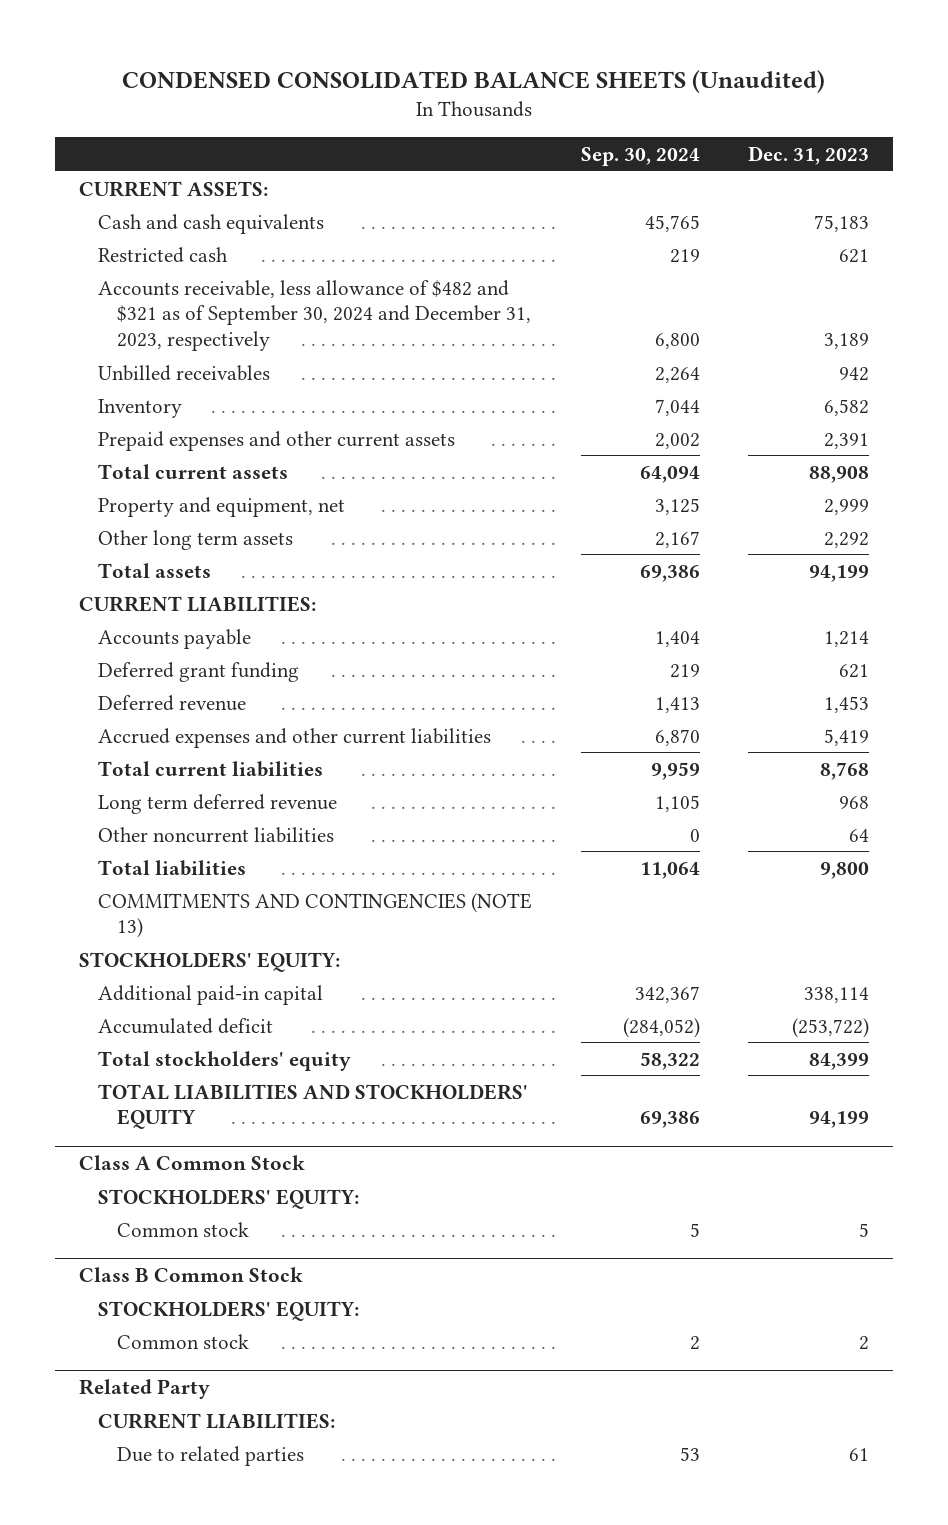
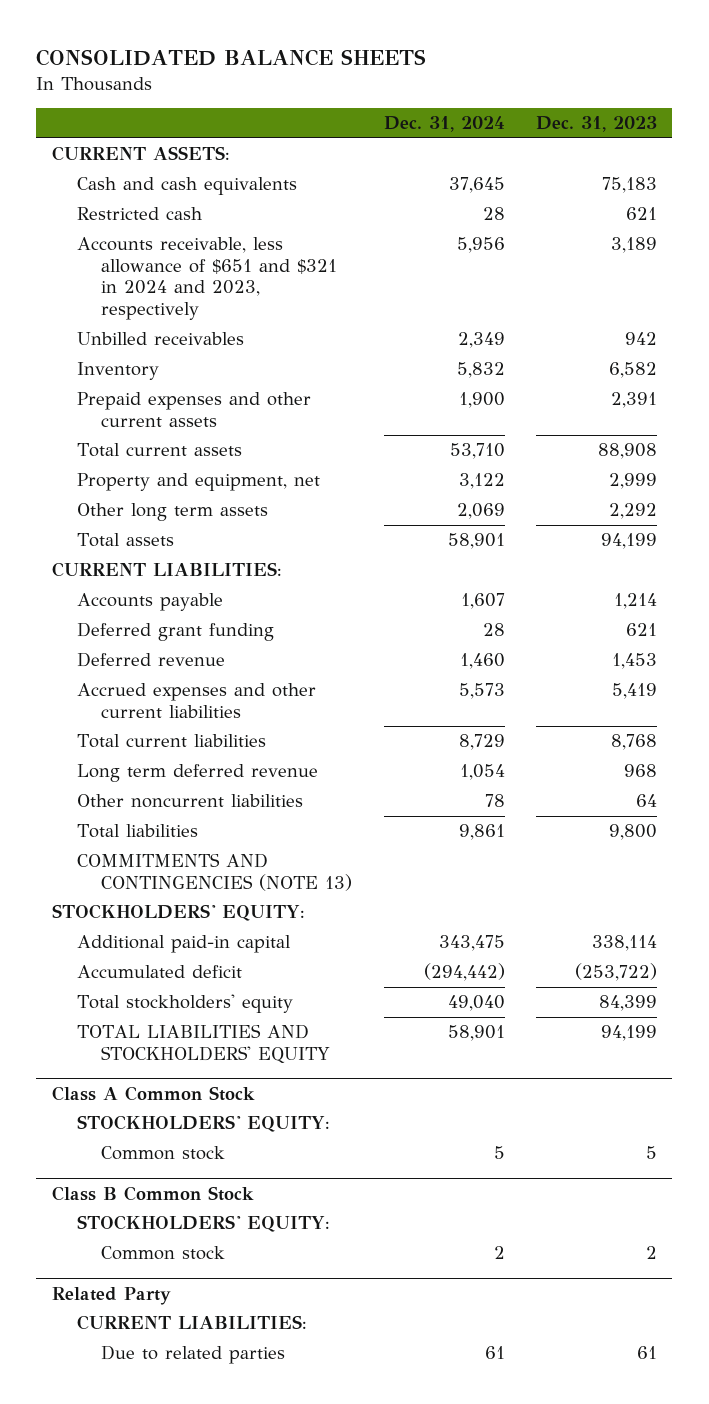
- CONDENSED CONSOLIDATED BALANCE SHEETS (Unaudited)
+ CONSOLIDATED BALANCE SHEETS
- | Sep. 30, 2024 | Dec. 31, 2023
+ | Dec. 31, 2024 | Dec. 31, 2023
- Accounts receivable, less allowance of $482 and $321 as of September 30, 2024 and December 31, 2023, respectively | 6,800 | 3,189
+ Accounts receivable, less allowance of $651 and $321 in 2024 and 2023, respectively | 5,956 | 3,189

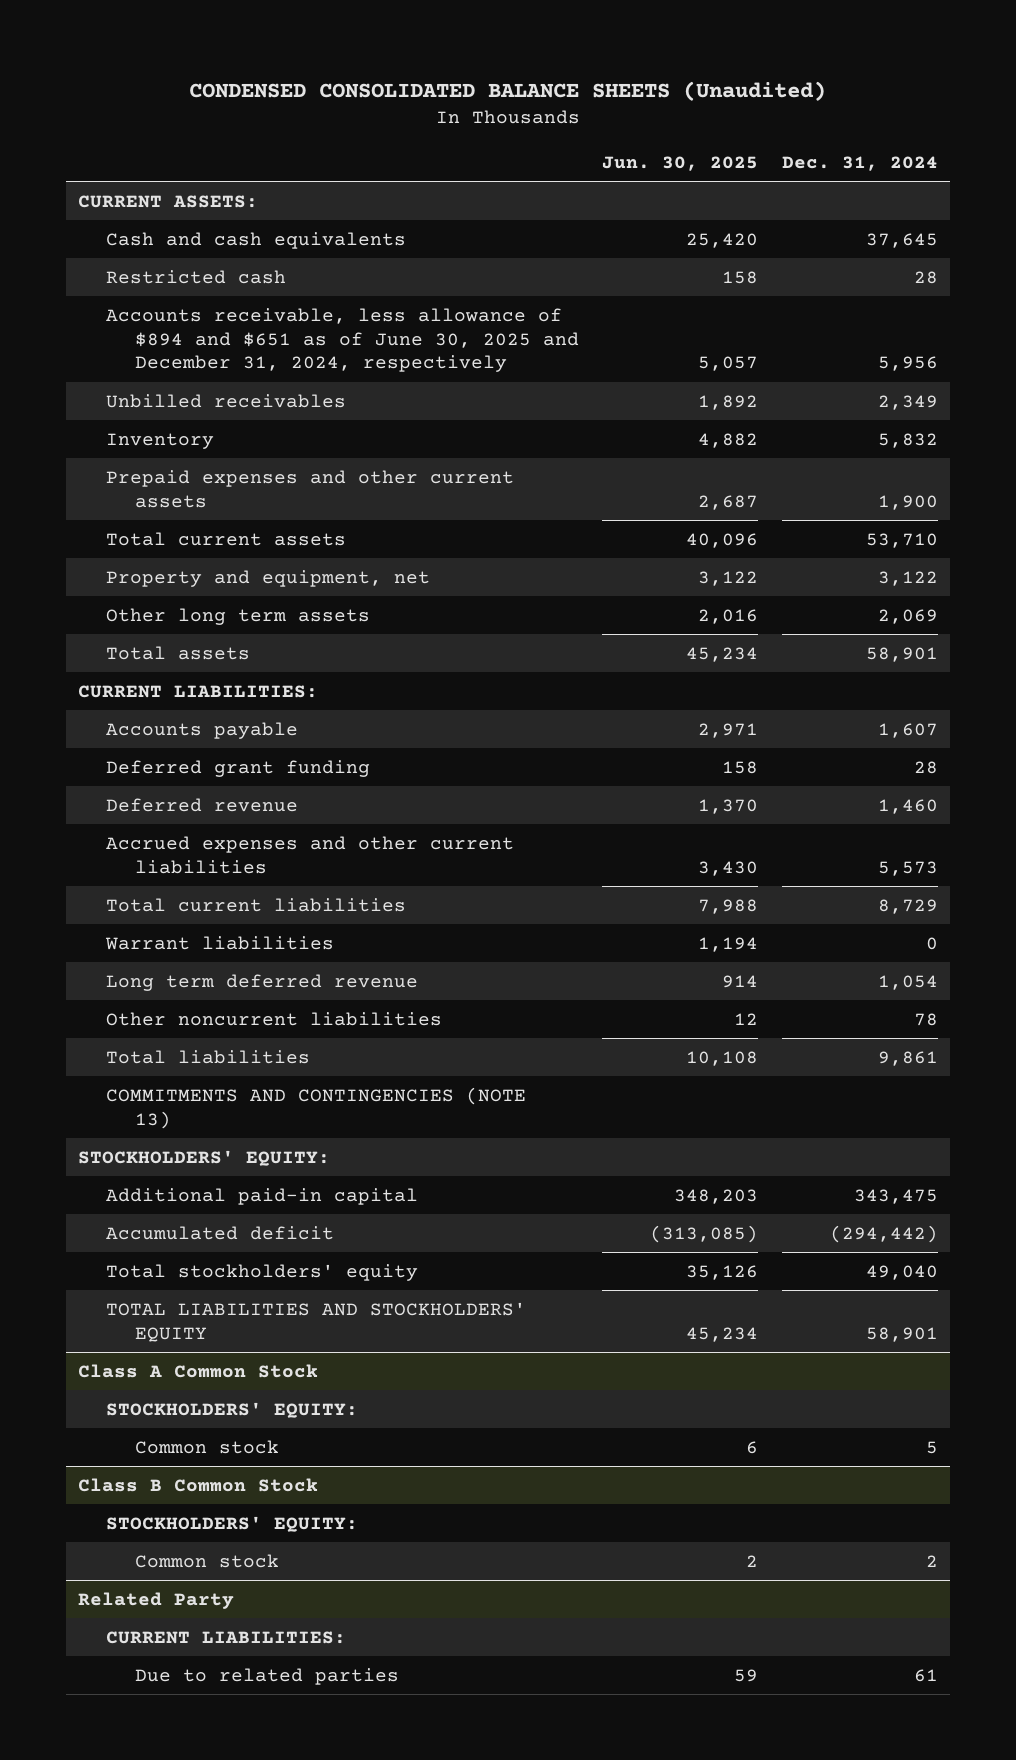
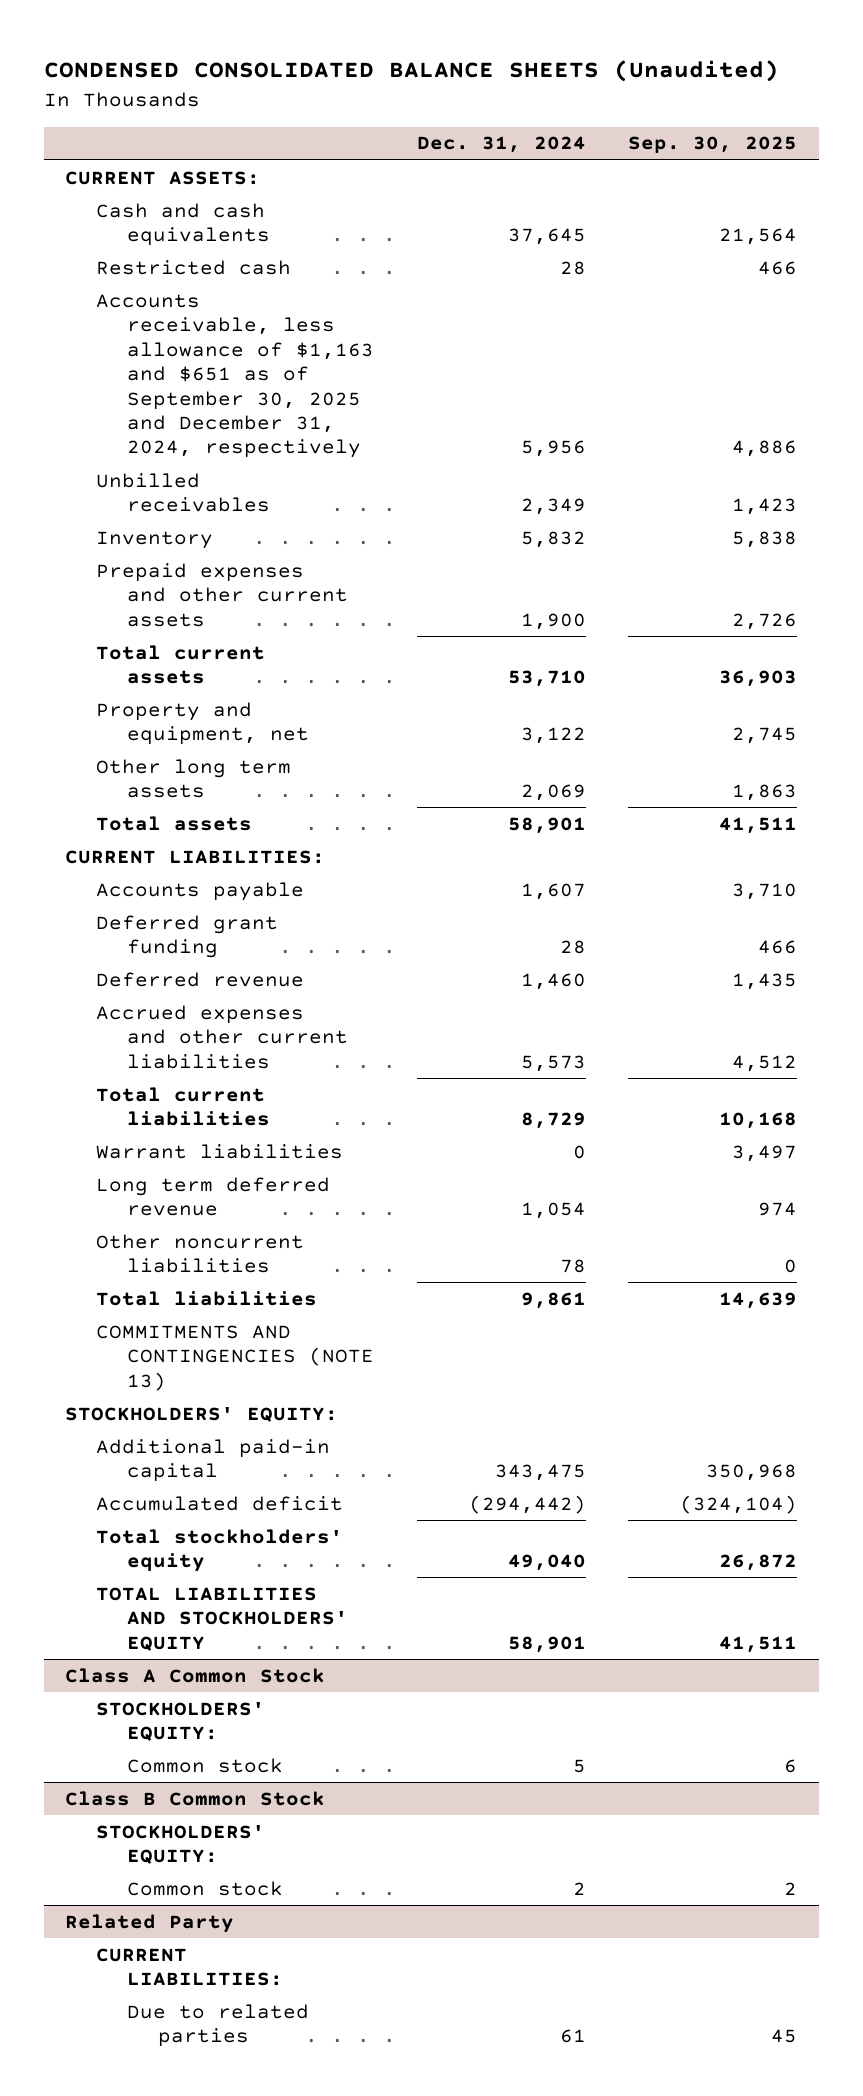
- | Jun. 30, 2025 | Dec. 31, 2024
+ | Dec. 31, 2024 | Sep. 30, 2025
- Accounts receivable, less allowance of $894 and $651 as of June 30, 2025 and December 31, 2024, respectively | 5,057 | 5,956
+ Accounts receivable, less allowance of $1,163 and $651 as of September 30, 2025 and December 31, 2024, respectively | 5,956 | 4,886

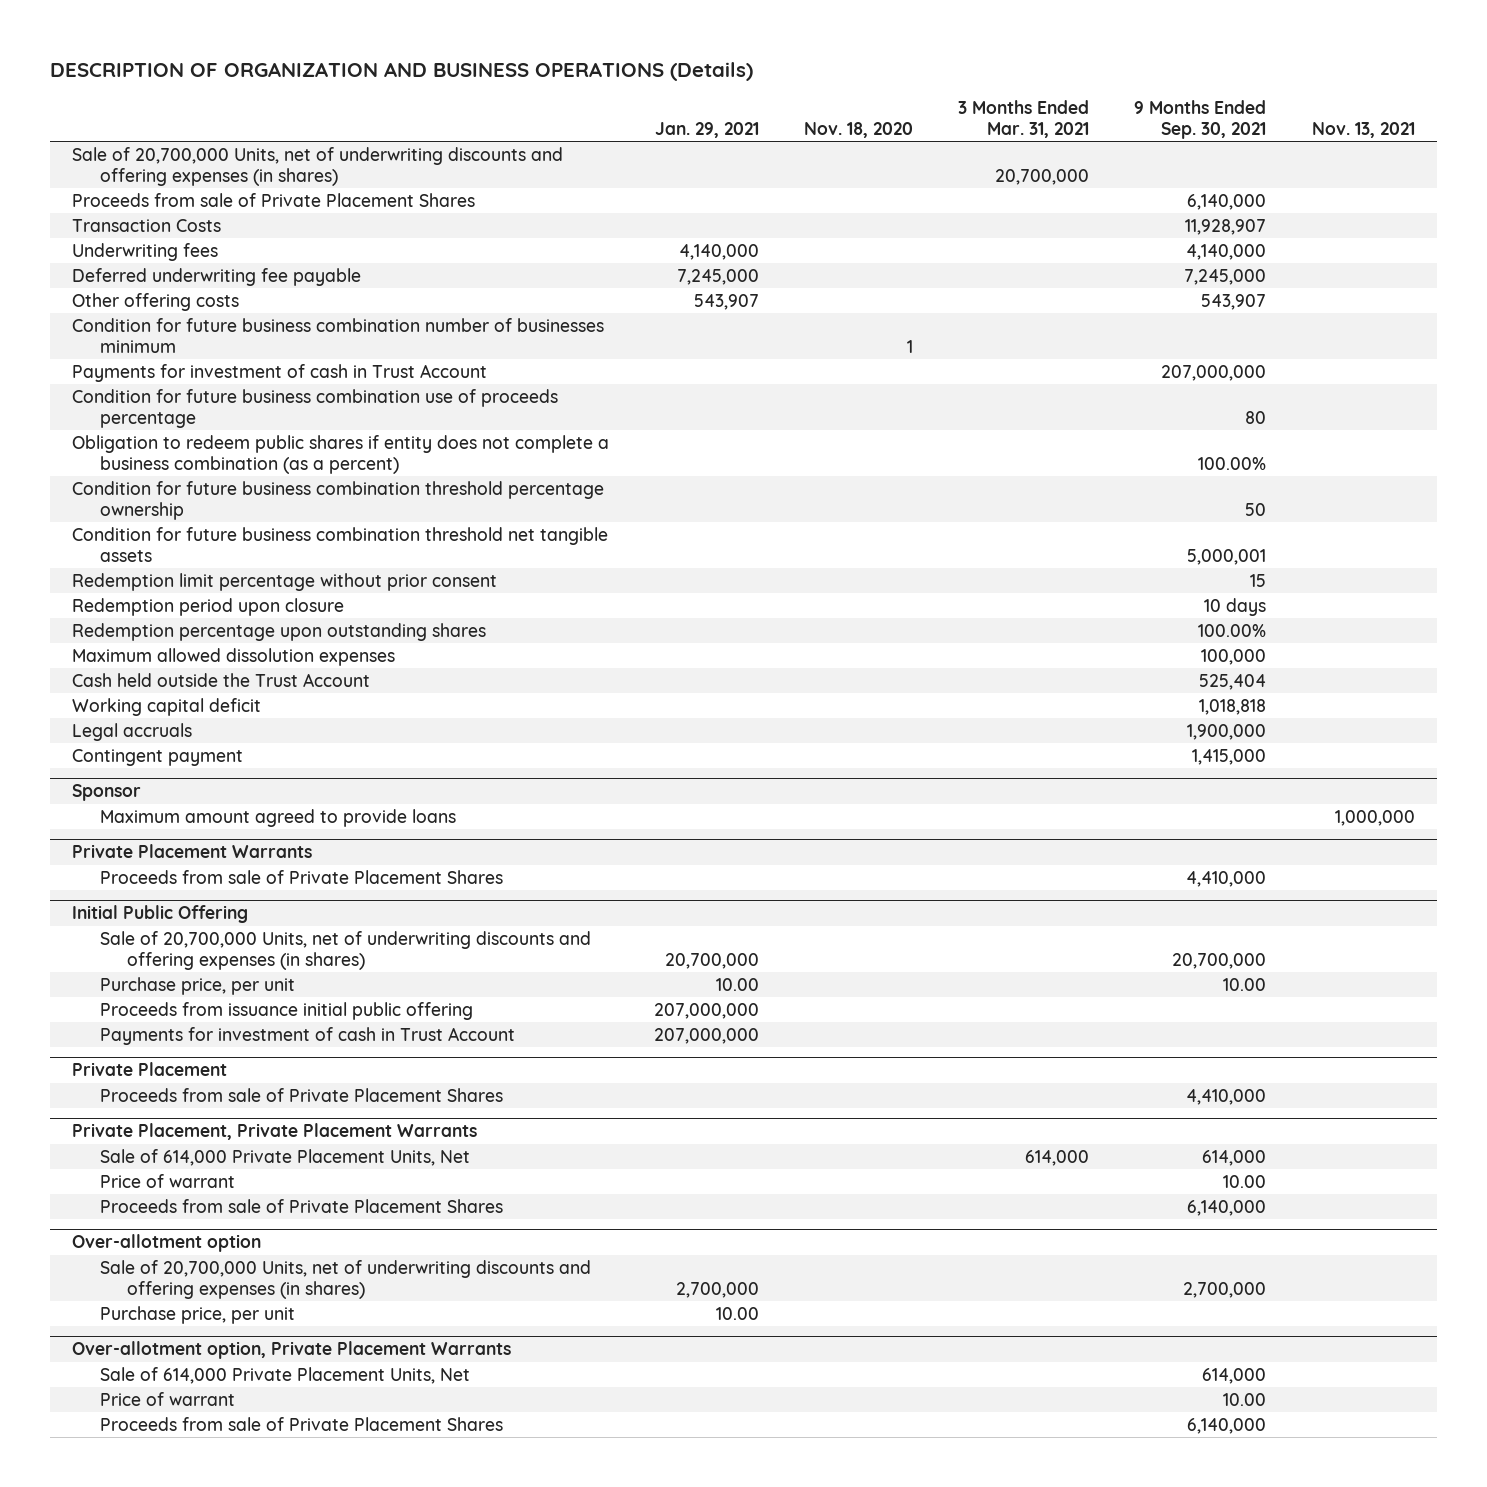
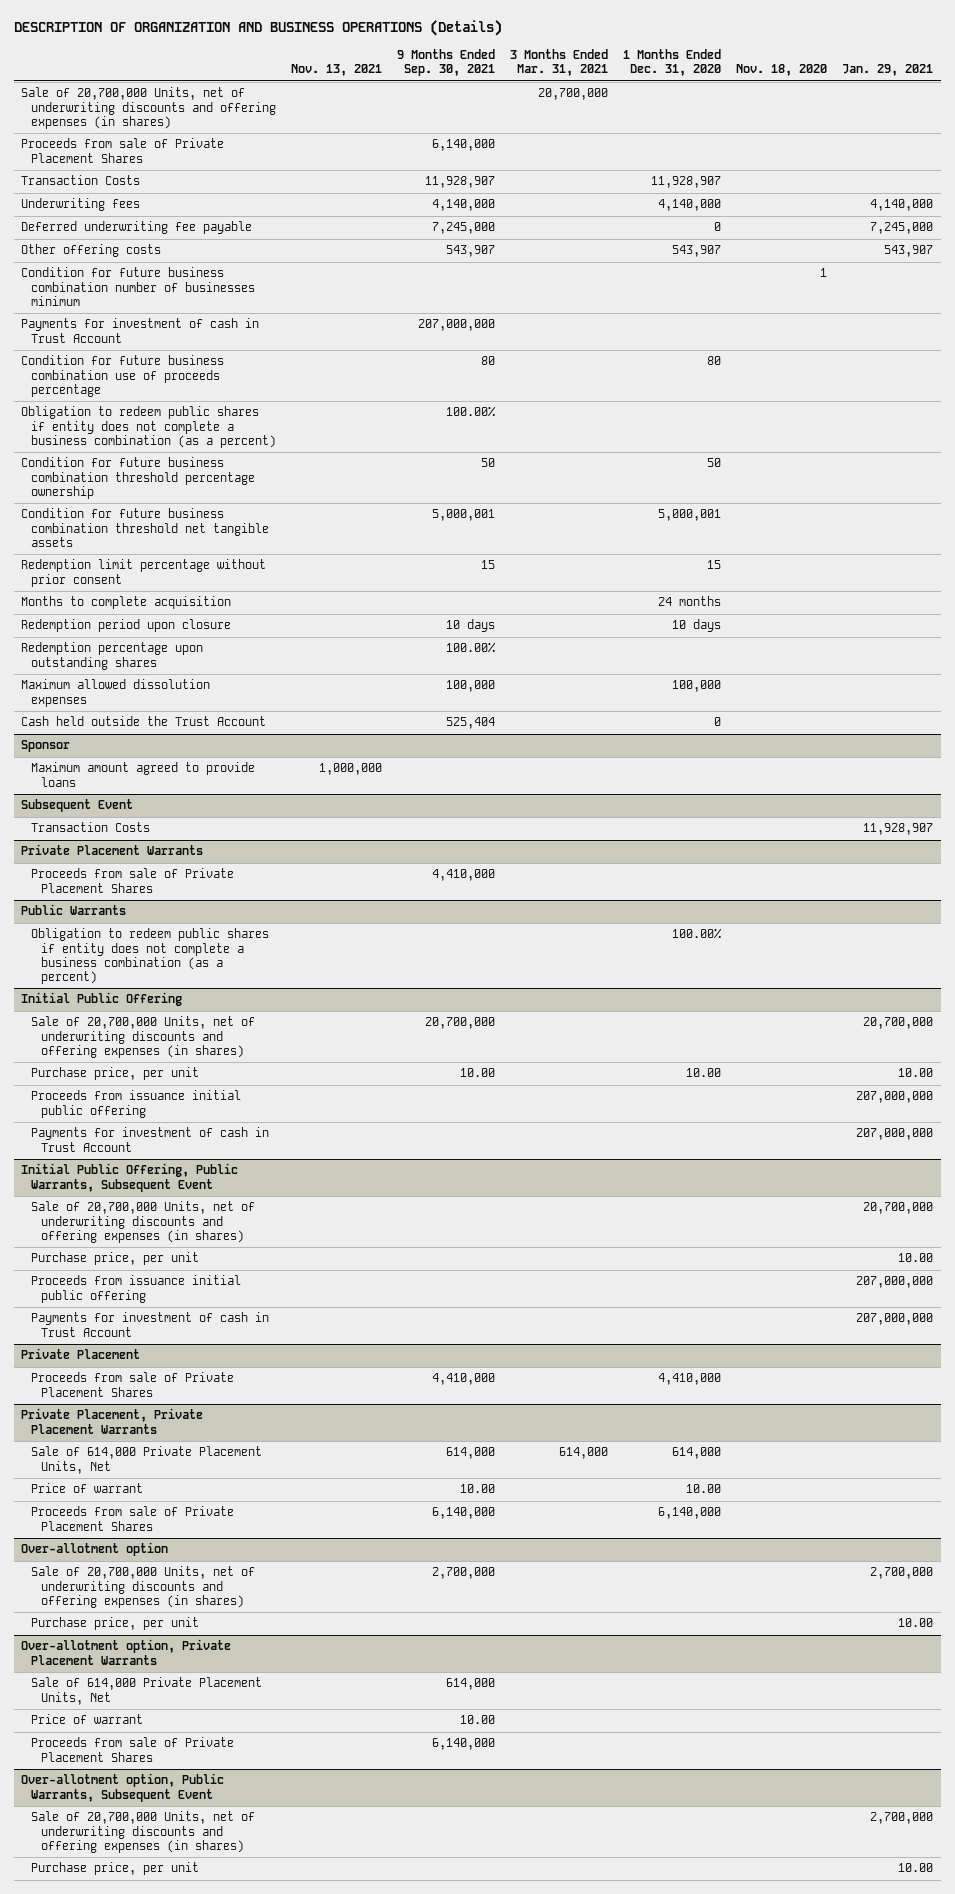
- | Jan. 29, 2021 | Nov. 18, 2020 | 3 Months Ended Mar. 31, 2021 | 9 Months Ended Sep. 30, 2021 | Nov. 13, 2021
+ | Nov. 13, 2021 | 9 Months Ended Sep. 30, 2021 | 3 Months Ended Mar. 31, 2021 | 1 Months Ended Dec. 31, 2020 | Nov. 18, 2020 | Jan. 29, 2021
+ Months to complete acquisition | | | | 24 months | |
- Working capital deficit | | | | 1,018,818 |
- Legal accruals | | | | 1,900,000 |
- Contingent payment | | | | 1,415,000 |
+ Subsequent Event
+ Transaction Costs | | | | | | 11,928,907
+ Public Warrants
+ Obligation to redeem public shares if entity does not complete a business combination (as a percent) | | | | 100.00% | |
+ Initial Public Offering, Public Warrants, Subsequent Event
+ Sale of 20,700,000 Units, net of underwriting discounts and offering expenses (in shares) | | | | | | 20,700,000
+ Purchase price, per unit | | | | | | 10.00
+ Proceeds from issuance initial public offering | | | | | | 207,000,000
+ Payments for investment of cash in Trust Account | | | | | | 207,000,000
+ Over-allotment option, Public Warrants, Subsequent Event
+ Sale of 20,700,000 Units, net of underwriting discounts and offering expenses (in shares) | | | | | | 2,700,000
+ Purchase price, per unit | | | | | | 10.00

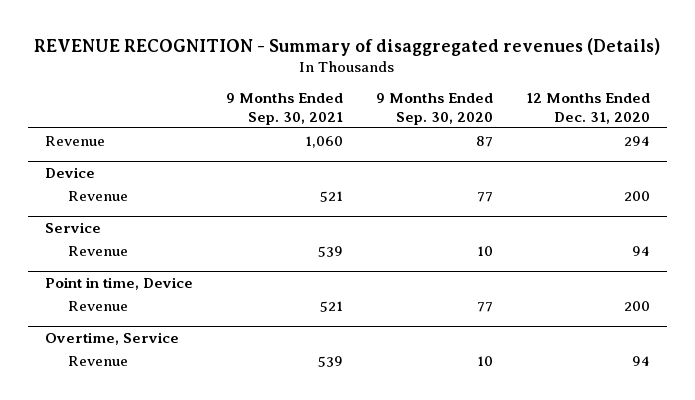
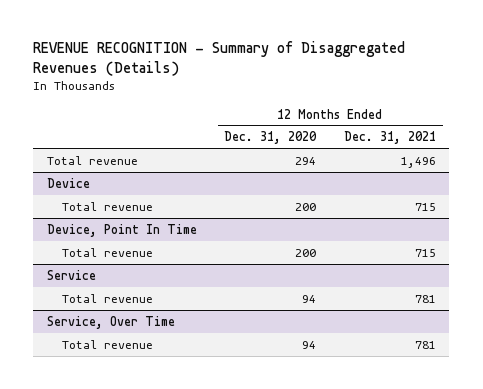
- REVENUE RECOGNITION - Summary of disaggregated revenues (Details)
+ REVENUE RECOGNITION - Summary of Disaggregated Revenues (Details)
- | 9 Months Ended Sep. 30, 2021 | 9 Months Ended Sep. 30, 2020 | 12 Months Ended Dec. 31, 2020
+ | 12 Months Ended Dec. 31, 2020 | 12 Months Ended Dec. 31, 2021
- Revenue | 1,060 | 87 | 294
+ Total revenue | 294 | 1,496
@ Device
- Revenue | 521 | 77 | 200
+ Total revenue | 200 | 715
+ Device, Point In Time
+ Total revenue | 200 | 715
@ Service
- Revenue | 539 | 10 | 94
- Point in time, Device
- Revenue | 521 | 77 | 200
- Overtime, Service
- Revenue | 539 | 10 | 94
@ Service
+ Total revenue | 94 | 781
+ Service, Over Time
+ Total revenue | 94 | 781

